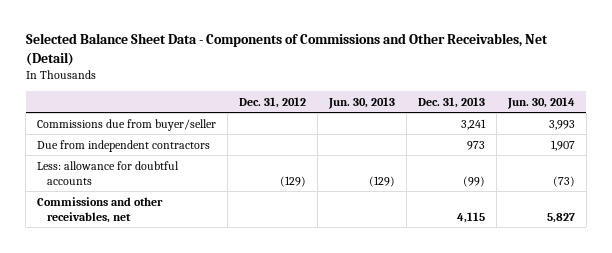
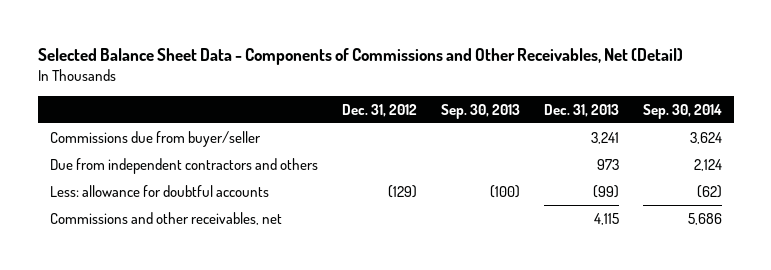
- | Dec. 31, 2012 | Jun. 30, 2013 | Dec. 31, 2013 | Jun. 30, 2014
+ | Dec. 31, 2012 | Sep. 30, 2013 | Dec. 31, 2013 | Sep. 30, 2014
- Due from independent contractors | | | 973 | 1,907
+ Due from independent contractors and others | | | 973 | 2,124

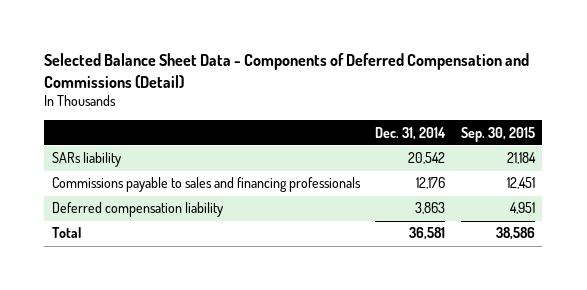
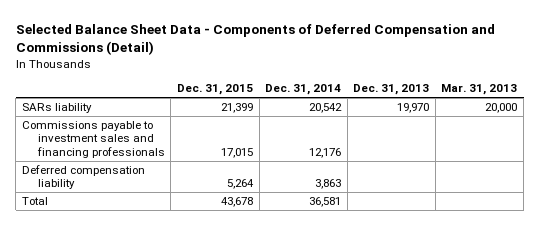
- | Dec. 31, 2014 | Sep. 30, 2015
+ | Dec. 31, 2015 | Dec. 31, 2014 | Dec. 31, 2013 | Mar. 31, 2013
- Commissions payable to sales and financing professionals | 12,176 | 12,451
+ Commissions payable to investment sales and financing professionals | 17,015 | 12,176 | |

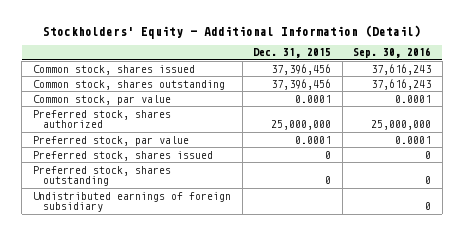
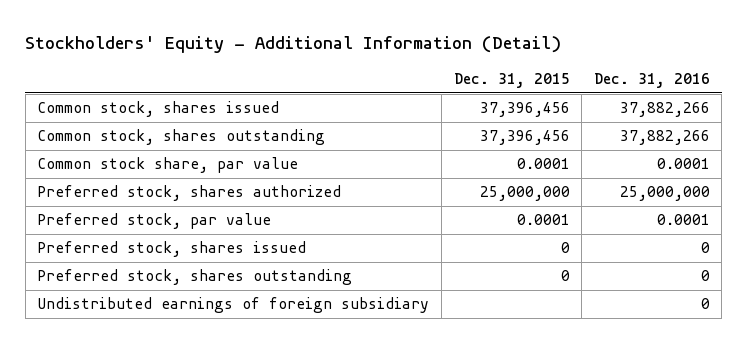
- | Dec. 31, 2015 | Sep. 30, 2016
+ | Dec. 31, 2015 | Dec. 31, 2016
- Common stock, par value | 0.0001 | 0.0001
+ Common stock share, par value | 0.0001 | 0.0001

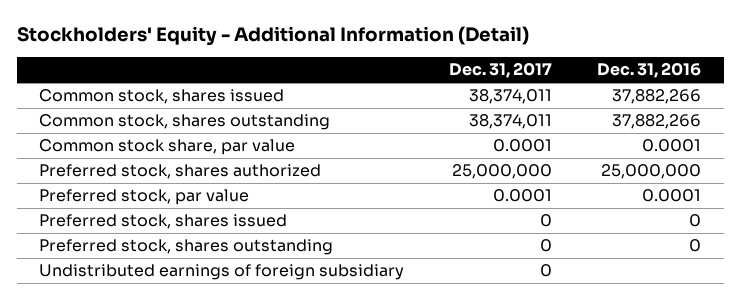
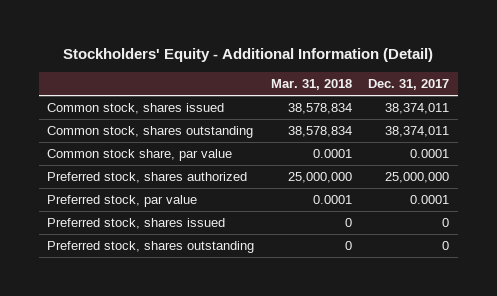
- | Dec. 31, 2017 | Dec. 31, 2016
+ | Mar. 31, 2018 | Dec. 31, 2017
- Undistributed earnings of foreign subsidiary | 0 |

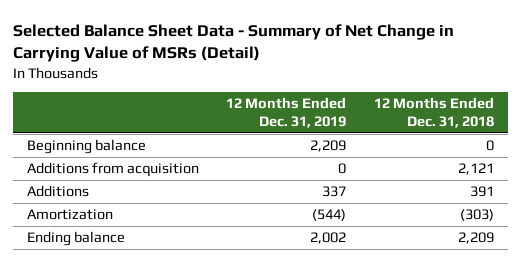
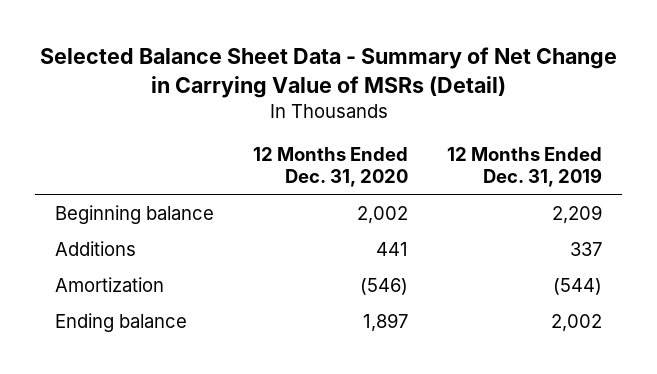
- | 12 Months Ended Dec. 31, 2019 | 12 Months Ended Dec. 31, 2018
+ | 12 Months Ended Dec. 31, 2020 | 12 Months Ended Dec. 31, 2019
- Additions from acquisition | 0 | 2,121

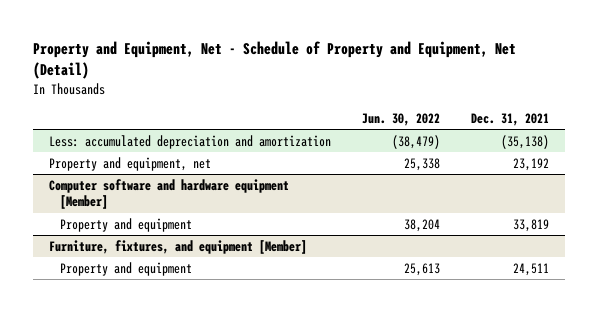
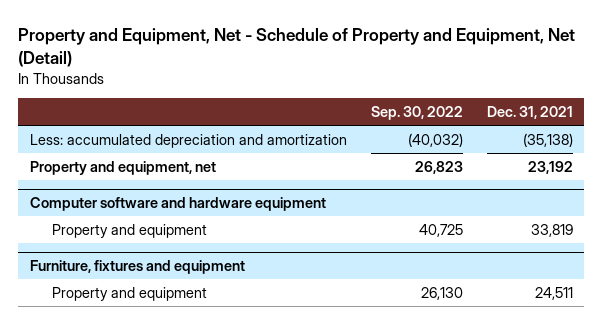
- | Jun. 30, 2022 | Dec. 31, 2021
+ | Sep. 30, 2022 | Dec. 31, 2021
- Computer software and hardware equipment [Member]
+ Computer software and hardware equipment
- Furniture, fixtures, and equipment [Member]
+ Furniture, fixtures and equipment

